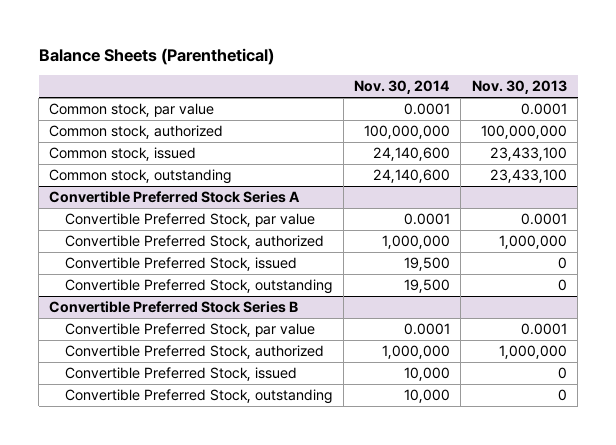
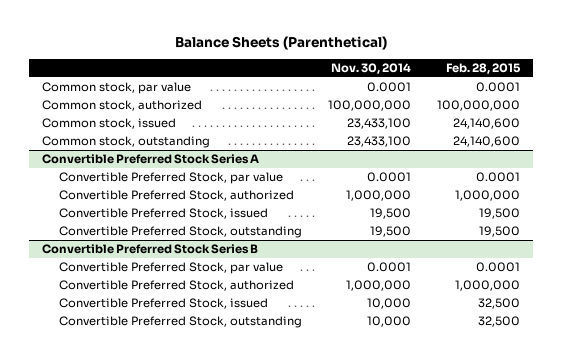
- | Nov. 30, 2014 | Nov. 30, 2013
+ | Nov. 30, 2014 | Feb. 28, 2015
- Common stock, issued | 24,140,600 | 23,433,100
- Common stock, outstanding | 24,140,600 | 23,433,100
+ Common stock, issued | 23,433,100 | 24,140,600
+ Common stock, outstanding | 23,433,100 | 24,140,600

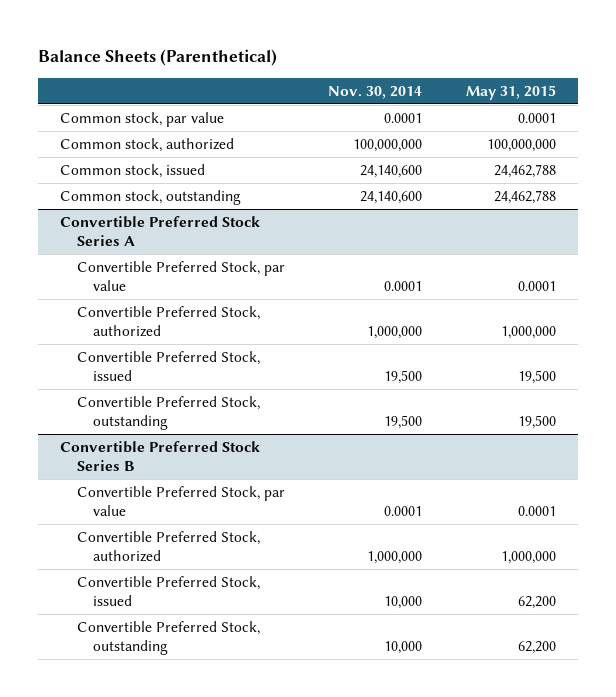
- | Nov. 30, 2014 | Feb. 28, 2015
+ | Nov. 30, 2014 | May 31, 2015
- Common stock, issued | 23,433,100 | 24,140,600
- Common stock, outstanding | 23,433,100 | 24,140,600
+ Common stock, issued | 24,140,600 | 24,462,788
+ Common stock, outstanding | 24,140,600 | 24,462,788

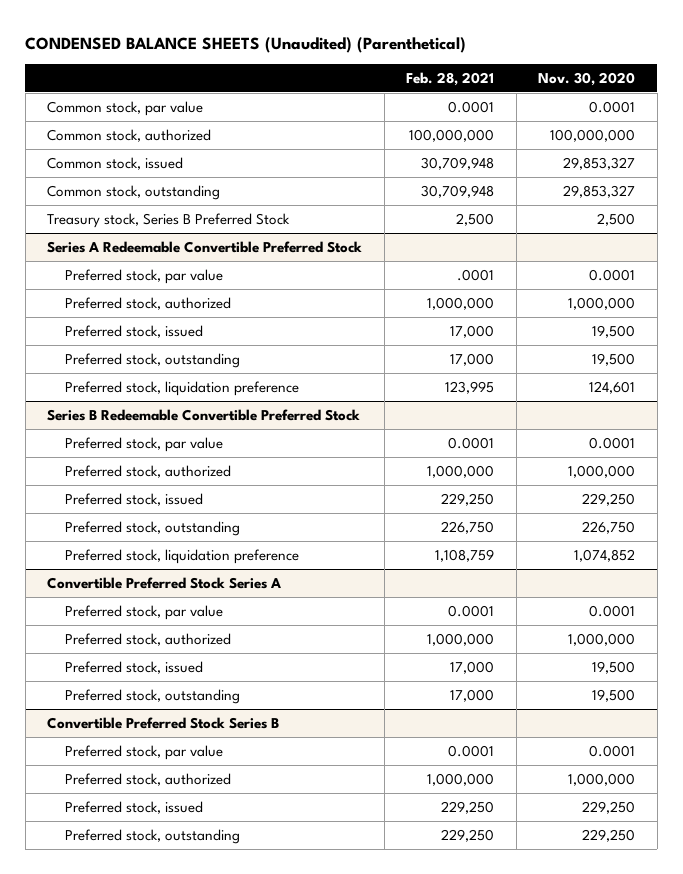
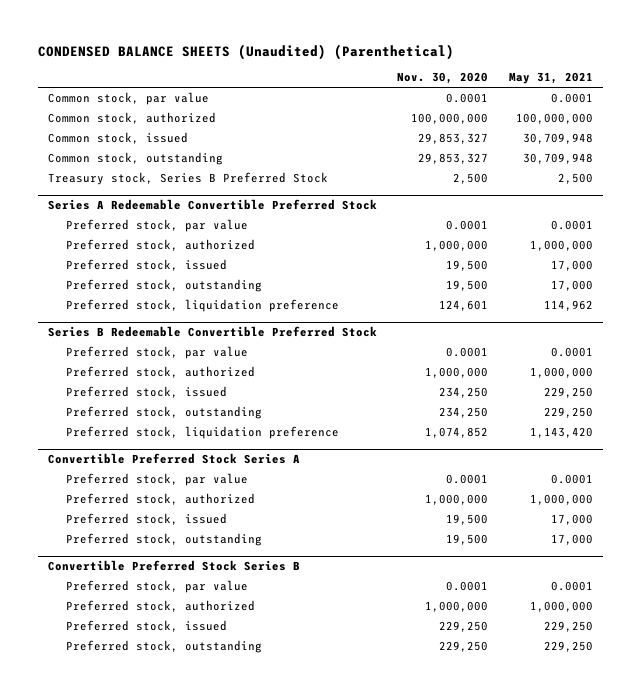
- | Feb. 28, 2021 | Nov. 30, 2020
+ | Nov. 30, 2020 | May 31, 2021
@ Series B Redeemable Convertible Preferred Stock
- Preferred stock, issued | 229,250 | 229,250
- Preferred stock, outstanding | 226,750 | 226,750
+ Preferred stock, issued | 234,250 | 229,250
+ Preferred stock, outstanding | 234,250 | 229,250

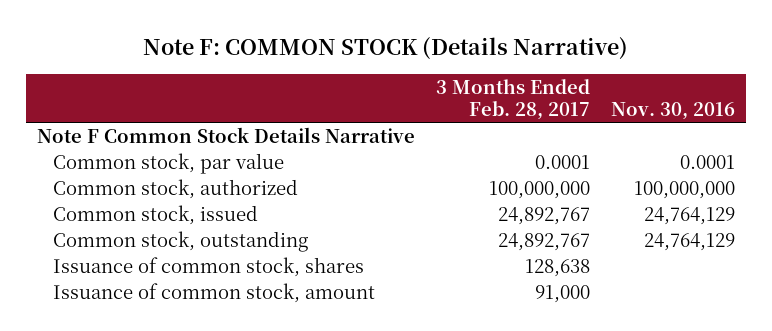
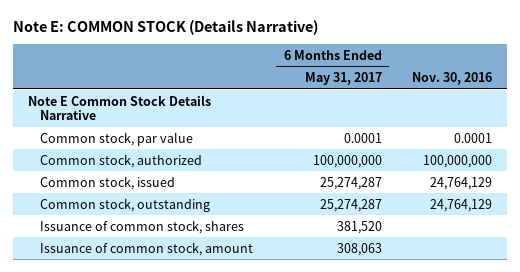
- Note F: COMMON STOCK (Details Narrative)
+ Note E: COMMON STOCK (Details Narrative)
- | 3 Months Ended Feb. 28, 2017 | Nov. 30, 2016
+ | 6 Months Ended May 31, 2017 | Nov. 30, 2016
- Note F Common Stock Details Narrative
+ Note E Common Stock Details Narrative

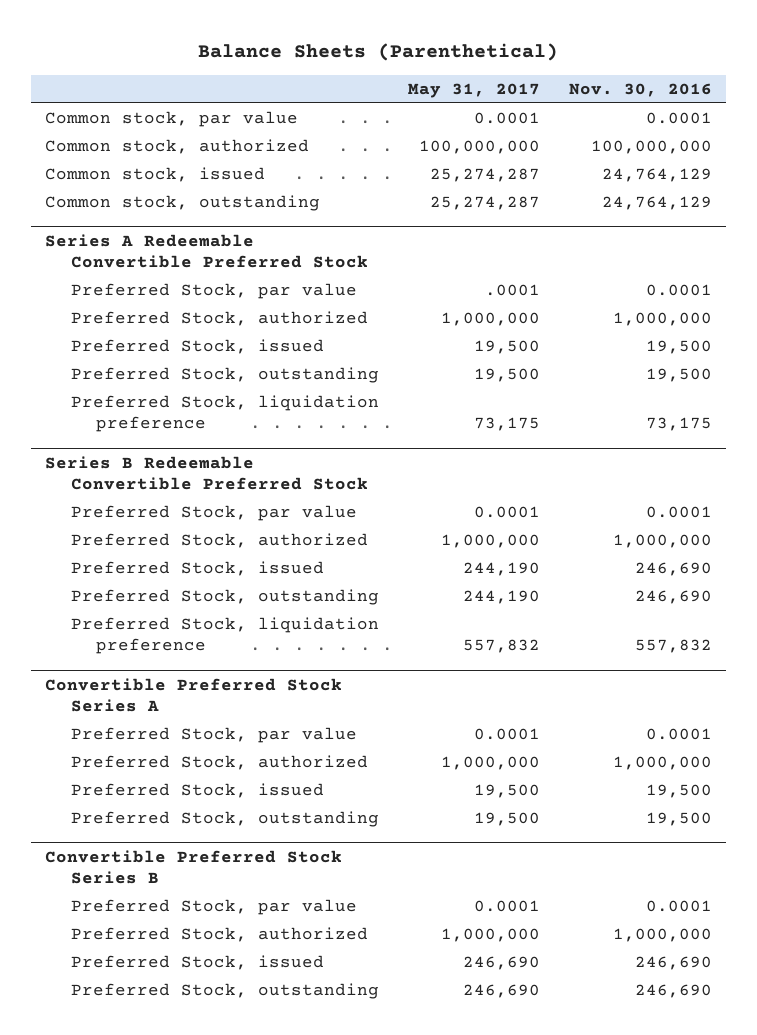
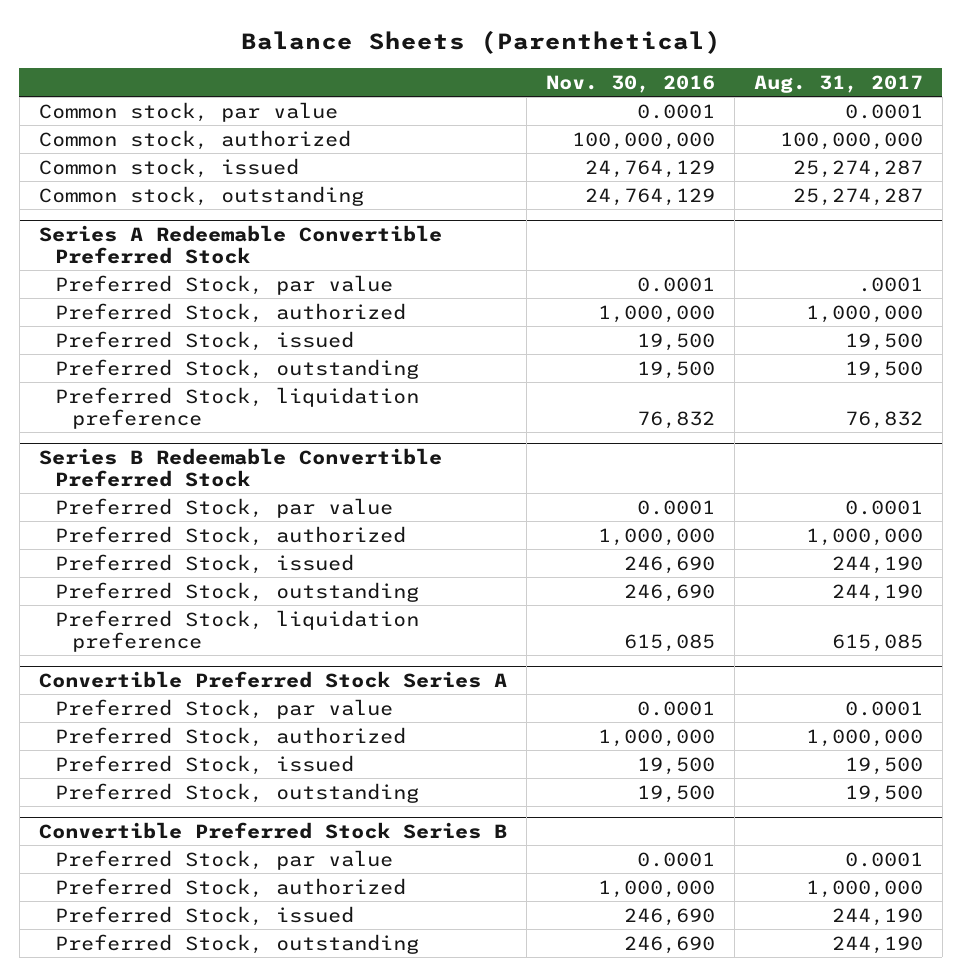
- | May 31, 2017 | Nov. 30, 2016
+ | Nov. 30, 2016 | Aug. 31, 2017
@ Series A Redeemable Convertible Preferred Stock
- Preferred Stock, liquidation preference | 73,175 | 73,175
+ Preferred Stock, liquidation preference | 76,832 | 76,832
@ Series B Redeemable Convertible Preferred Stock
- Preferred Stock, liquidation preference | 557,832 | 557,832
+ Preferred Stock, liquidation preference | 615,085 | 615,085

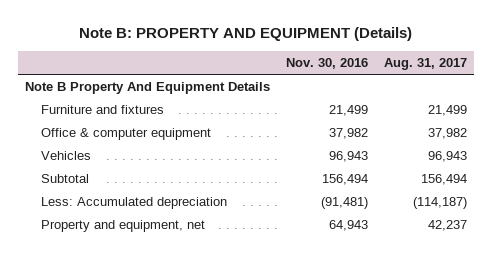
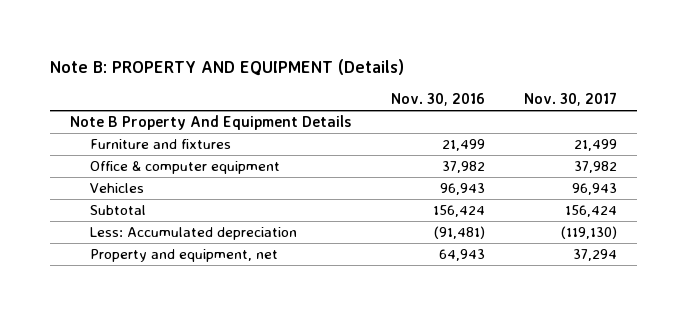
- | Nov. 30, 2016 | Aug. 31, 2017
+ | Nov. 30, 2016 | Nov. 30, 2017
- Subtotal | 156,494 | 156,494
+ Subtotal | 156,424 | 156,424

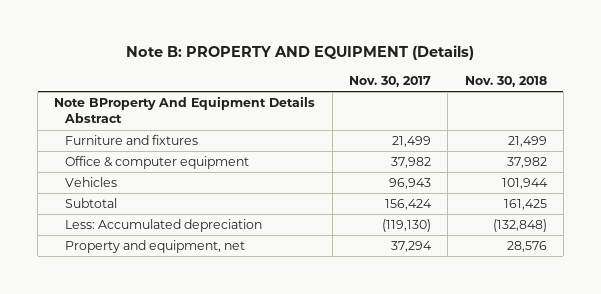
- | Nov. 30, 2016 | Nov. 30, 2017
+ | Nov. 30, 2017 | Nov. 30, 2018
- Note B Property And Equipment Details
+ Note BProperty And Equipment Details Abstract

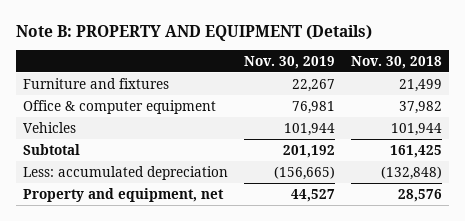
- | Nov. 30, 2017 | Nov. 30, 2018
+ | Nov. 30, 2019 | Nov. 30, 2018
- Note BProperty And Equipment Details Abstract
- Less: Accumulated depreciation | (119,130) | (132,848)
+ Less: accumulated depreciation | (156,665) | (132,848)

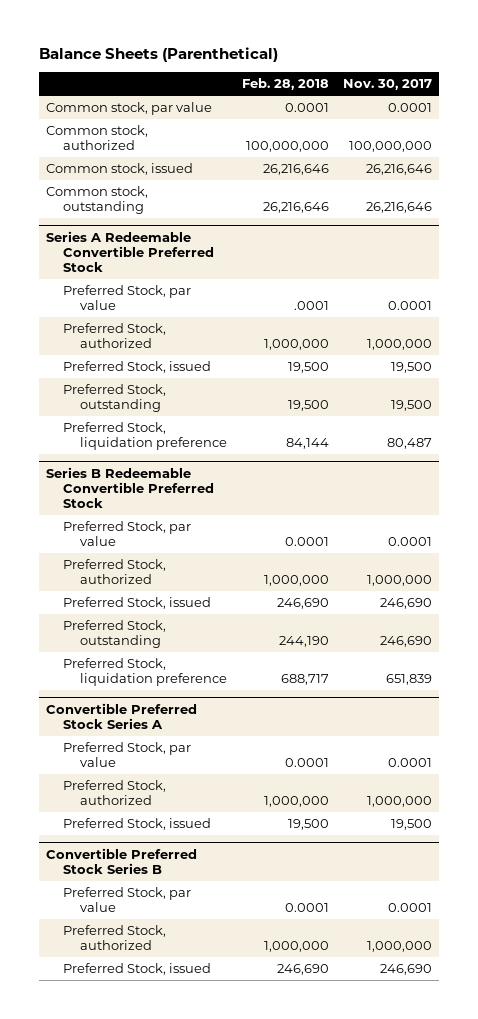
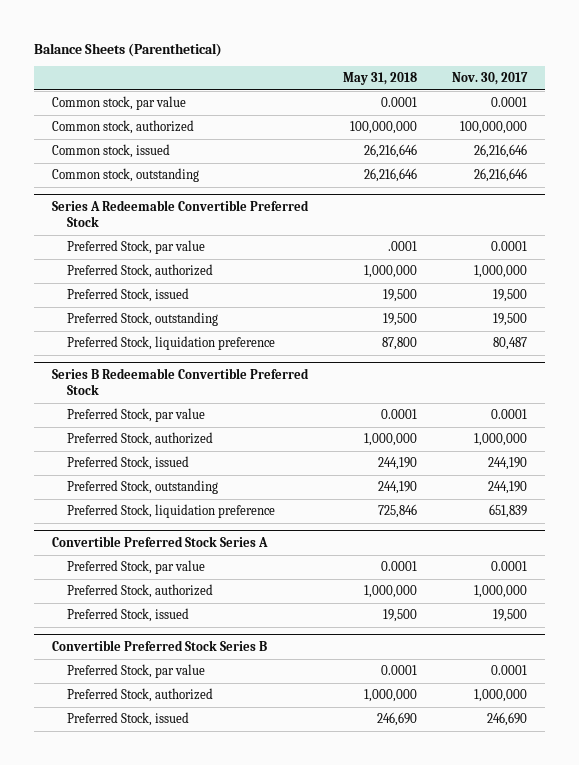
- | Feb. 28, 2018 | Nov. 30, 2017
+ | May 31, 2018 | Nov. 30, 2017
@ Series B Redeemable Convertible Preferred Stock
- Preferred Stock, issued | 246,690 | 246,690
- Preferred Stock, outstanding | 244,190 | 246,690
+ Preferred Stock, issued | 244,190 | 244,190
+ Preferred Stock, outstanding | 244,190 | 244,190

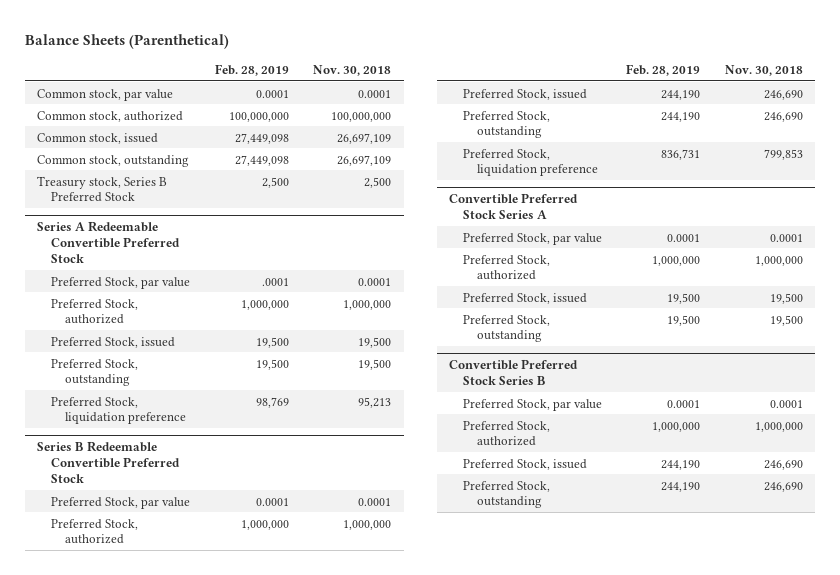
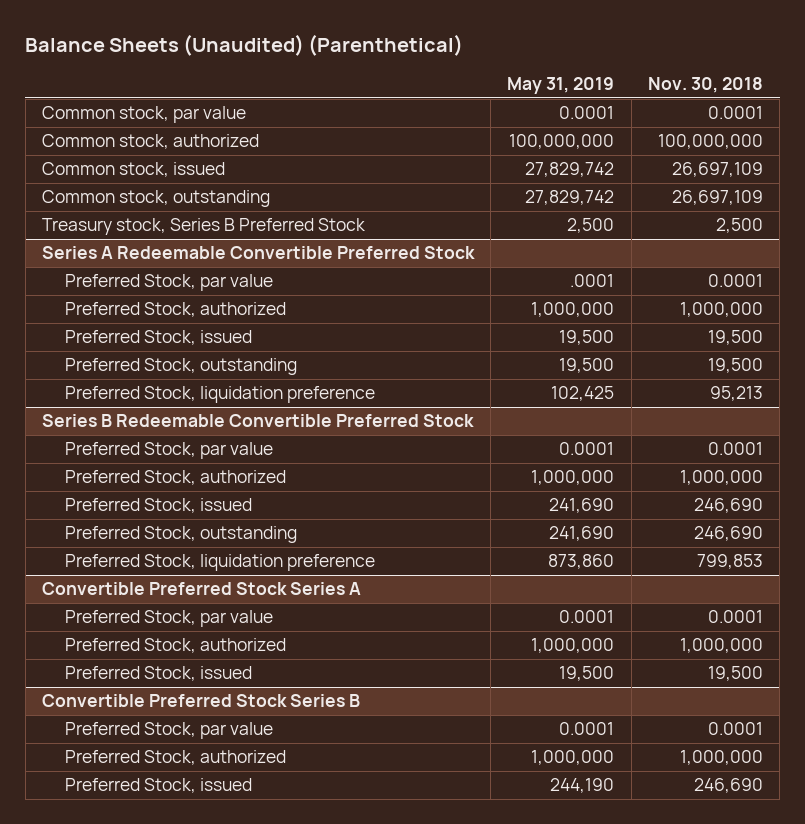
- Balance Sheets (Parenthetical)
+ Balance Sheets (Unaudited) (Parenthetical)
- | Feb. 28, 2019 | Nov. 30, 2018
+ | May 31, 2019 | Nov. 30, 2018
@ Convertible Preferred Stock Series A
- Preferred Stock, outstanding | 19,500 | 19,500
@ Convertible Preferred Stock Series B
- Preferred Stock, outstanding | 244,190 | 246,690

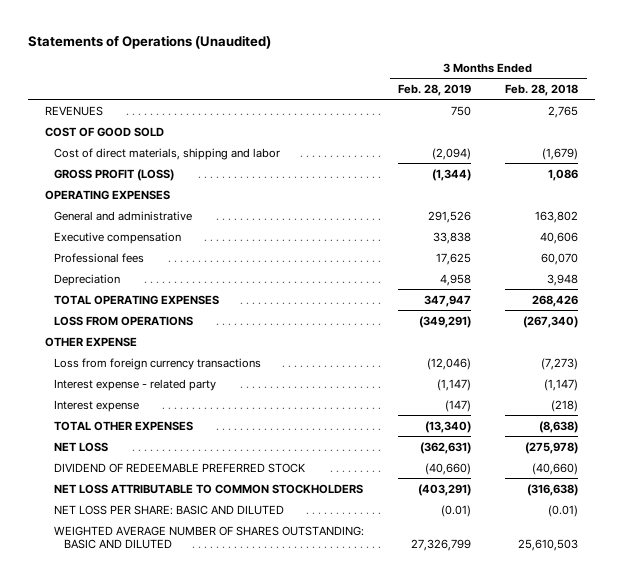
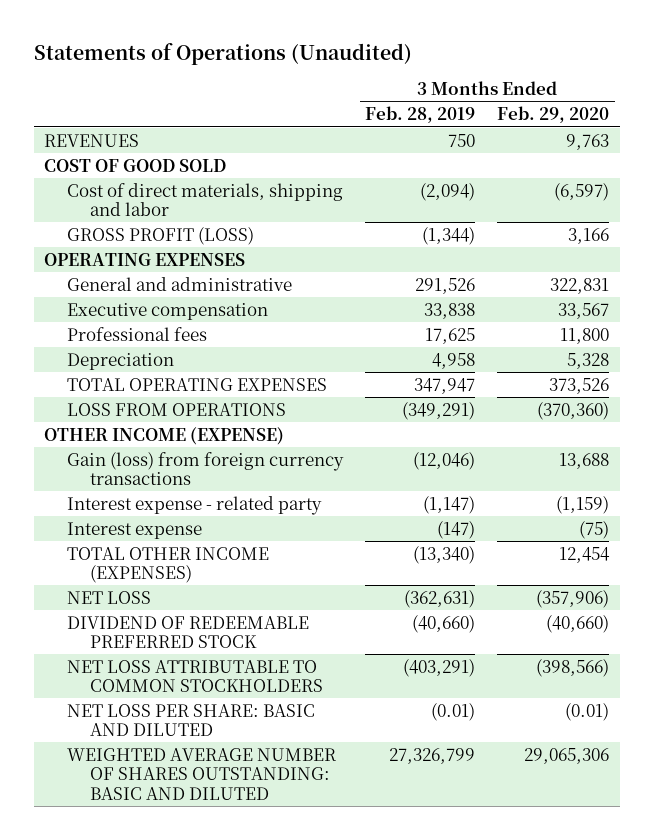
- | 3 Months Ended Feb. 28, 2019 | 3 Months Ended Feb. 28, 2018
+ | 3 Months Ended Feb. 28, 2019 | 3 Months Ended Feb. 29, 2020
- OTHER EXPENSE
- Loss from foreign currency transactions | (12,046) | (7,273)
+ OTHER INCOME (EXPENSE)
+ Gain (loss) from foreign currency transactions | (12,046) | 13,688
- TOTAL OTHER EXPENSES | (13,340) | (8,638)
+ TOTAL OTHER INCOME (EXPENSES) | (13,340) | 12,454

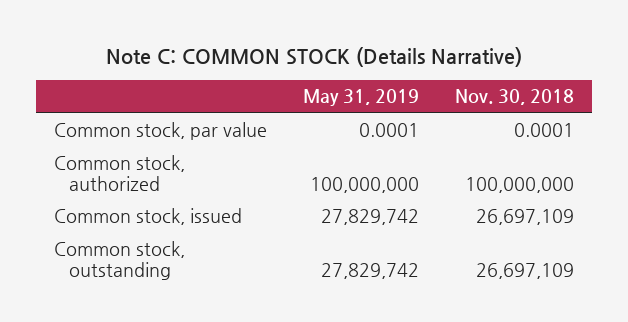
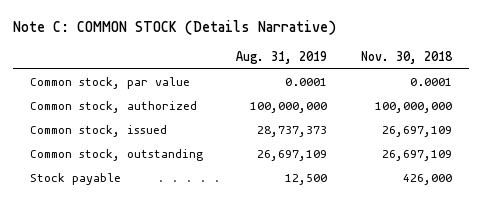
- | May 31, 2019 | Nov. 30, 2018
+ | Aug. 31, 2019 | Nov. 30, 2018
+ Stock payable | 12,500 | 426,000

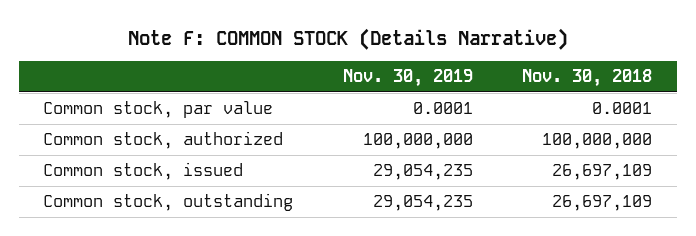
- Note C: COMMON STOCK (Details Narrative)
+ Note F: COMMON STOCK (Details Narrative)
- | Aug. 31, 2019 | Nov. 30, 2018
+ | Nov. 30, 2019 | Nov. 30, 2018
- Stock payable | 12,500 | 426,000

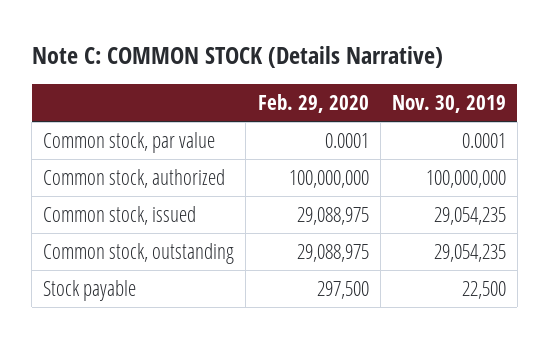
- Note F: COMMON STOCK (Details Narrative)
+ Note C: COMMON STOCK (Details Narrative)
- | Nov. 30, 2019 | Nov. 30, 2018
+ | Feb. 29, 2020 | Nov. 30, 2019
+ Stock payable | 297,500 | 22,500

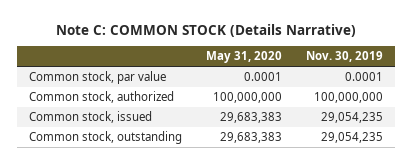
- | Feb. 29, 2020 | Nov. 30, 2019
+ | May 31, 2020 | Nov. 30, 2019
- Stock payable | 297,500 | 22,500

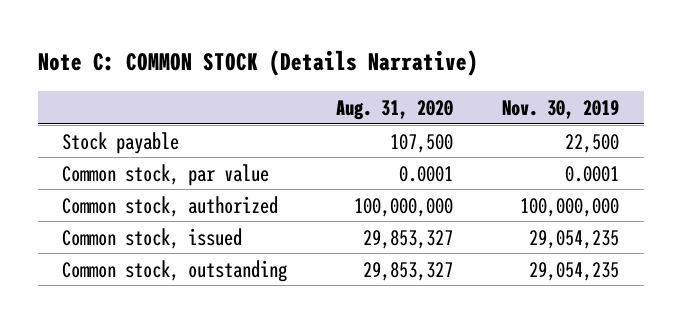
- | May 31, 2020 | Nov. 30, 2019
+ | Aug. 31, 2020 | Nov. 30, 2019
+ Stock payable | 107,500 | 22,500

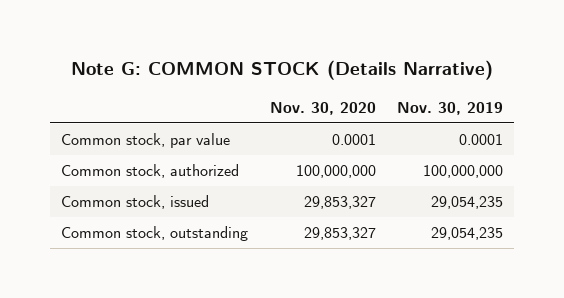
- Note C: COMMON STOCK (Details Narrative)
+ Note G: COMMON STOCK (Details Narrative)
- | Aug. 31, 2020 | Nov. 30, 2019
+ | Nov. 30, 2020 | Nov. 30, 2019
- Stock payable | 107,500 | 22,500

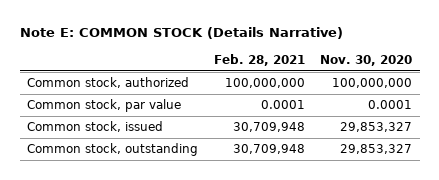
- Note G: COMMON STOCK (Details Narrative)
+ Note E: COMMON STOCK (Details Narrative)
- | Nov. 30, 2020 | Nov. 30, 2019
+ | Feb. 28, 2021 | Nov. 30, 2020
moved down: Common stock, par value | 0.0001 | 0.0001

